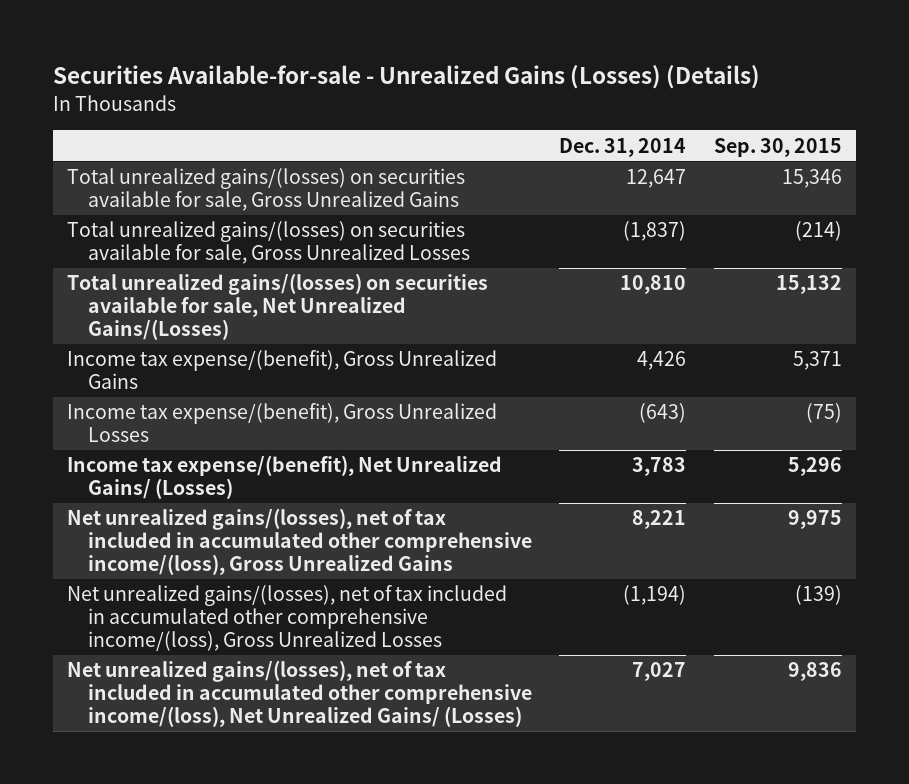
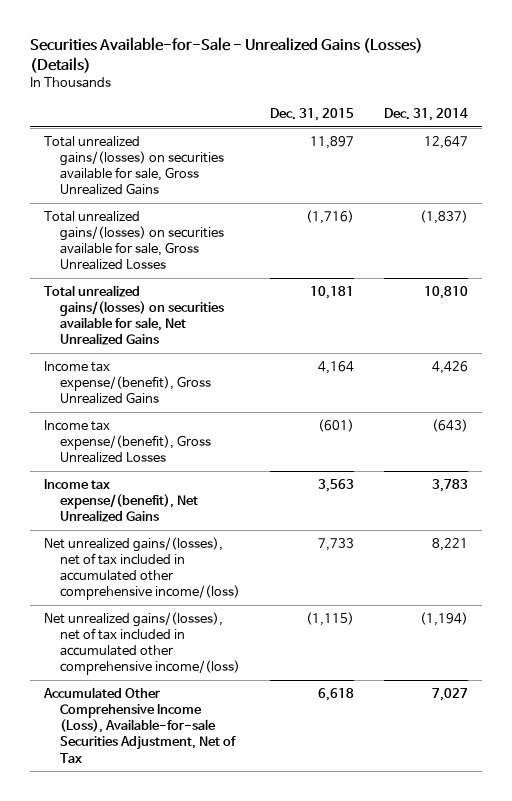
- Securities Available-for-sale - Unrealized Gains (Losses) (Details)
+ Securities Available-for-Sale - Unrealized Gains (Losses) (Details)
- | Dec. 31, 2014 | Sep. 30, 2015
+ | Dec. 31, 2015 | Dec. 31, 2014
- Total unrealized gains/(losses) on securities available for sale, Net Unrealized Gains/(Losses) | 10,810 | 15,132
+ Total unrealized gains/(losses) on securities available for sale, Net Unrealized Gains | 10,181 | 10,810
- Income tax expense/(benefit), Net Unrealized Gains/ (Losses) | 3,783 | 5,296
- Net unrealized gains/(losses), net of tax included in accumulated other comprehensive income/(loss), Gross Unrealized Gains | 8,221 | 9,975
- Net unrealized gains/(losses), net of tax included in accumulated other comprehensive income/(loss), Gross Unrealized Losses | (1,194) | (139)
- Net unrealized gains/(losses), net of tax included in accumulated other comprehensive income/(loss), Net Unrealized Gains/ (Losses) | 7,027 | 9,836
+ Income tax expense/(benefit), Net Unrealized Gains | 3,563 | 3,783
+ Net unrealized gains/(losses), net of tax included in accumulated other comprehensive income/(loss) | 7,733 | 8,221
+ Net unrealized gains/(losses), net of tax included in accumulated other comprehensive income/(loss) | (1,115) | (1,194)
+ Accumulated Other Comprehensive Income (Loss), Available-for-sale Securities Adjustment, Net of Tax | 6,618 | 7,027

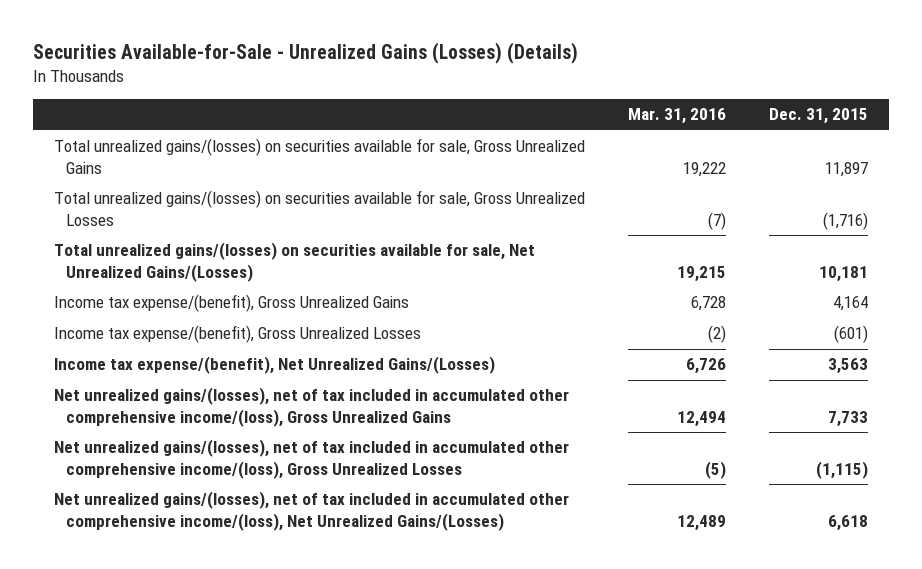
- | Dec. 31, 2015 | Dec. 31, 2014
+ | Mar. 31, 2016 | Dec. 31, 2015
- Total unrealized gains/(losses) on securities available for sale, Net Unrealized Gains | 10,181 | 10,810
+ Total unrealized gains/(losses) on securities available for sale, Net Unrealized Gains/(Losses) | 19,215 | 10,181
- Income tax expense/(benefit), Net Unrealized Gains | 3,563 | 3,783
- Net unrealized gains/(losses), net of tax included in accumulated other comprehensive income/(loss) | 7,733 | 8,221
- Net unrealized gains/(losses), net of tax included in accumulated other comprehensive income/(loss) | (1,115) | (1,194)
- Accumulated Other Comprehensive Income (Loss), Available-for-sale Securities Adjustment, Net of Tax | 6,618 | 7,027
+ Income tax expense/(benefit), Net Unrealized Gains/(Losses) | 6,726 | 3,563
+ Net unrealized gains/(losses), net of tax included in accumulated other comprehensive income/(loss), Gross Unrealized Gains | 12,494 | 7,733
+ Net unrealized gains/(losses), net of tax included in accumulated other comprehensive income/(loss), Gross Unrealized Losses | (5) | (1,115)
+ Net unrealized gains/(losses), net of tax included in accumulated other comprehensive income/(loss), Net Unrealized Gains/(Losses) | 12,489 | 6,618

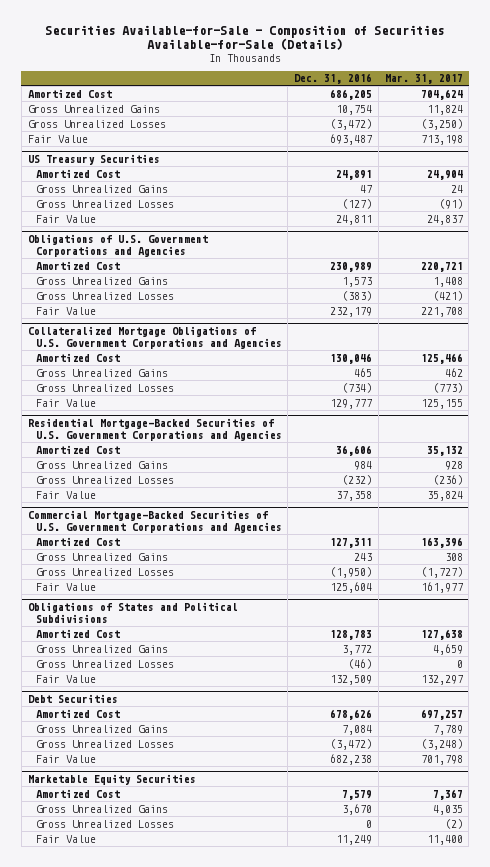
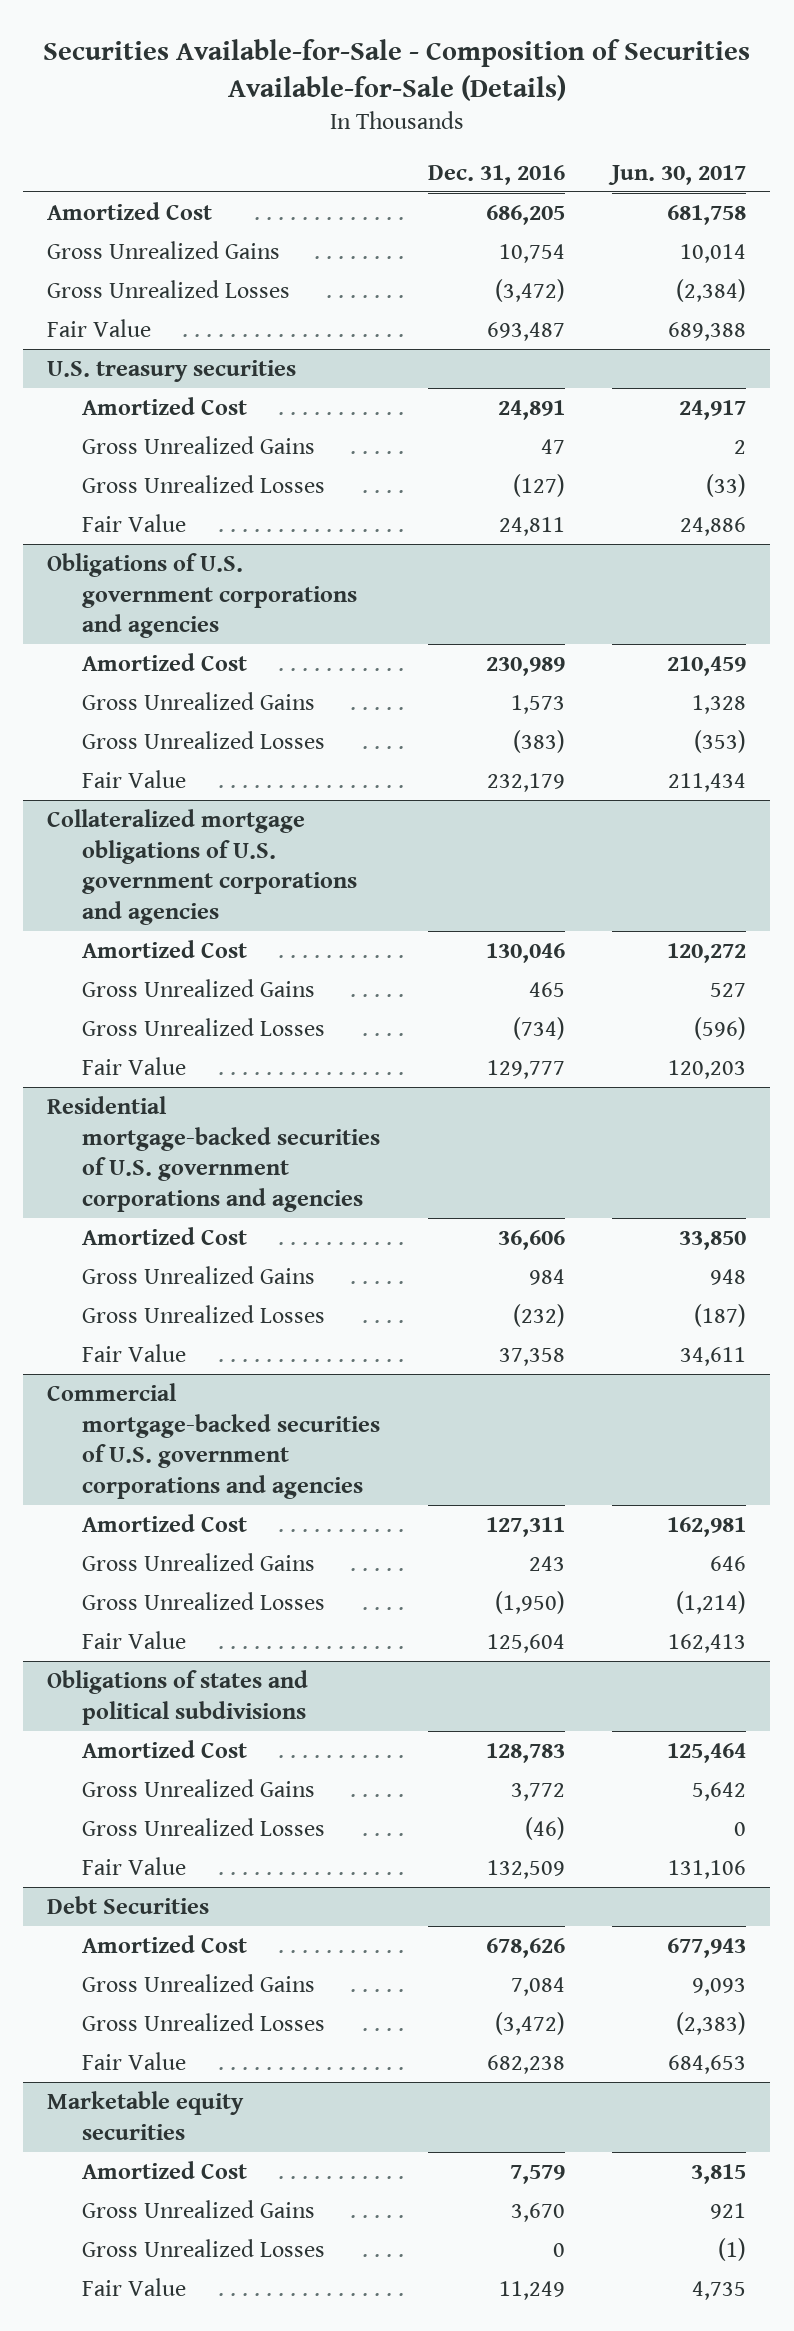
- | Dec. 31, 2016 | Mar. 31, 2017
+ | Dec. 31, 2016 | Jun. 30, 2017
- US Treasury Securities
+ U.S. treasury securities
- Obligations of U.S. Government Corporations and Agencies
+ Obligations of U.S. government corporations and agencies
- Collateralized Mortgage Obligations of U.S. Government Corporations and Agencies
+ Collateralized mortgage obligations of U.S. government corporations and agencies
- Residential Mortgage-Backed Securities of U.S. Government Corporations and Agencies
+ Residential mortgage-backed securities of U.S. government corporations and agencies
- Commercial Mortgage-Backed Securities of U.S. Government Corporations and Agencies
+ Commercial mortgage-backed securities of U.S. government corporations and agencies
- Obligations of States and Political Subdivisions
+ Obligations of states and political subdivisions
- Marketable Equity Securities
+ Marketable equity securities

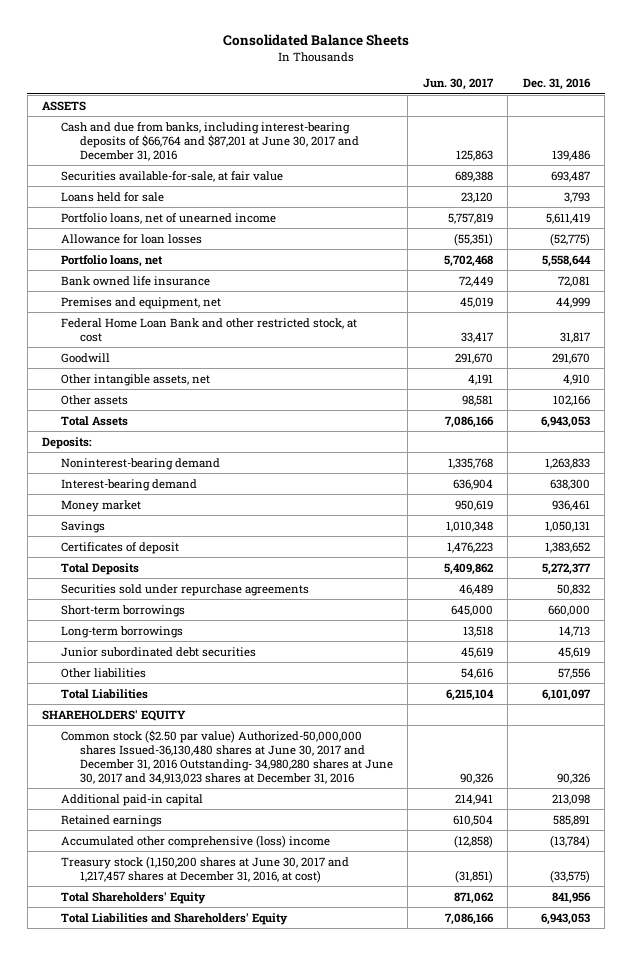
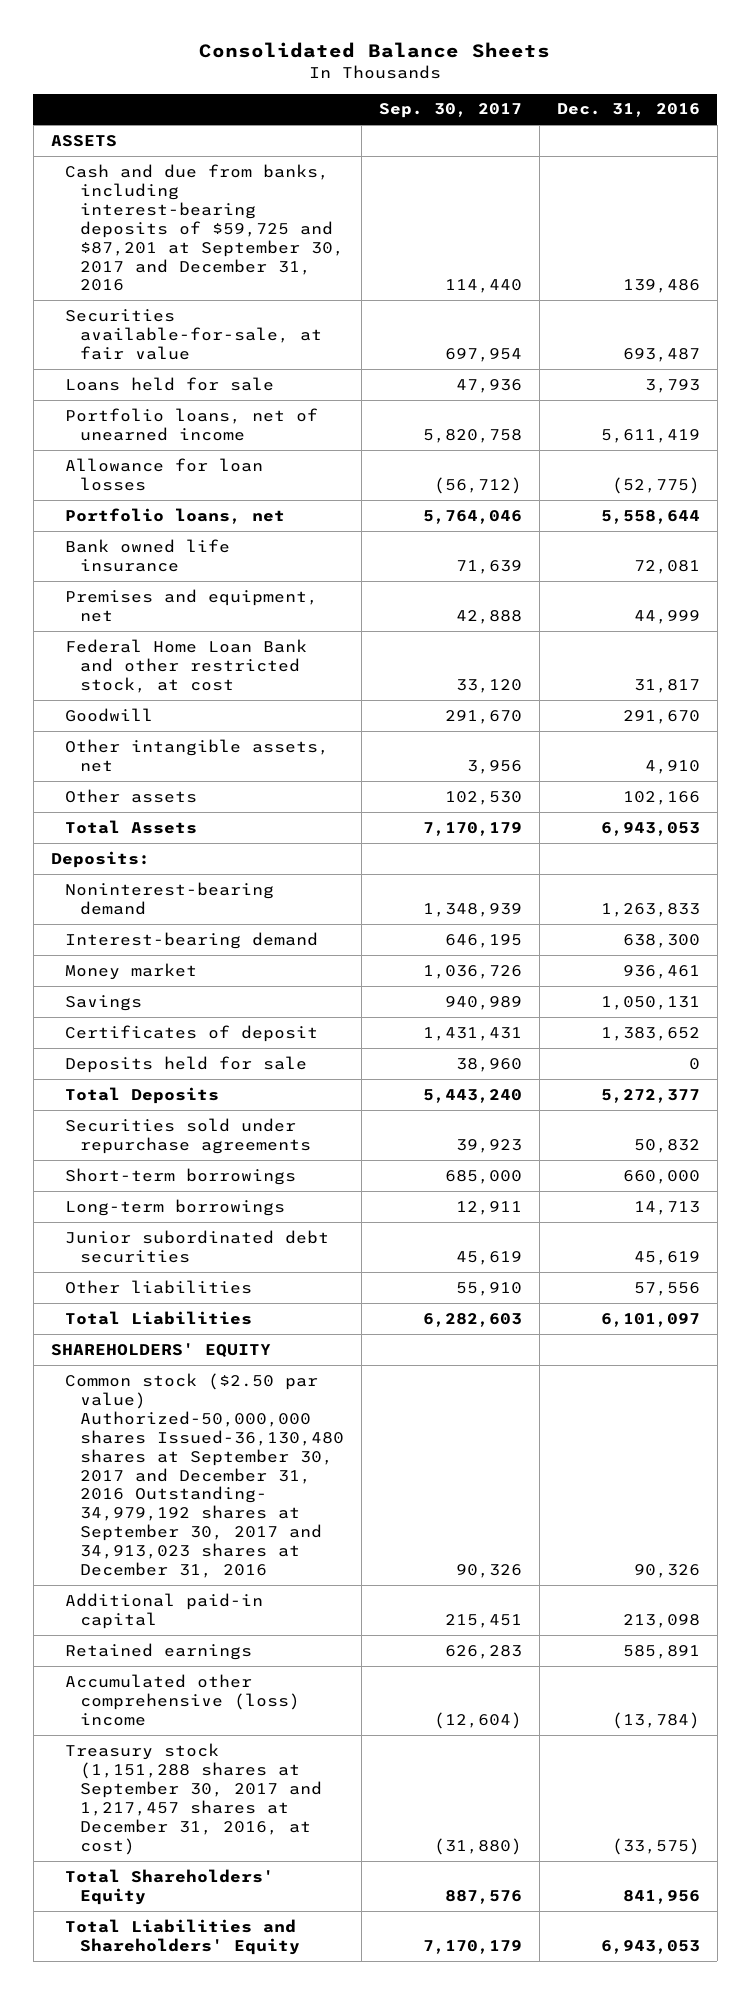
- | Jun. 30, 2017 | Dec. 31, 2016
+ | Sep. 30, 2017 | Dec. 31, 2016
- Cash and due from banks, including interest-bearing deposits of $66,764 and $87,201 at June 30, 2017 and December 31, 2016 | 125,863 | 139,486
+ Cash and due from banks, including interest-bearing deposits of $59,725 and $87,201 at September 30, 2017 and December 31, 2016 | 114,440 | 139,486
+ Deposits held for sale | 38,960 | 0
- Common stock ($2.50 par value) Authorized-50,000,000 shares Issued-36,130,480 shares at June 30, 2017 and December 31, 2016 Outstanding- 34,980,280 shares at June 30, 2017 and 34,913,023 shares at December 31, 2016 | 90,326 | 90,326
+ Common stock ($2.50 par value) Authorized-50,000,000 shares Issued-36,130,480 shares at September 30, 2017 and December 31, 2016 Outstanding- 34,979,192 shares at September 30, 2017 and 34,913,023 shares at December 31, 2016 | 90,326 | 90,326
- Treasury stock (1,150,200 shares at June 30, 2017 and 1,217,457 shares at December 31, 2016, at cost) | (31,851) | (33,575)
+ Treasury stock (1,151,288 shares at September 30, 2017 and 1,217,457 shares at December 31, 2016, at cost) | (31,880) | (33,575)

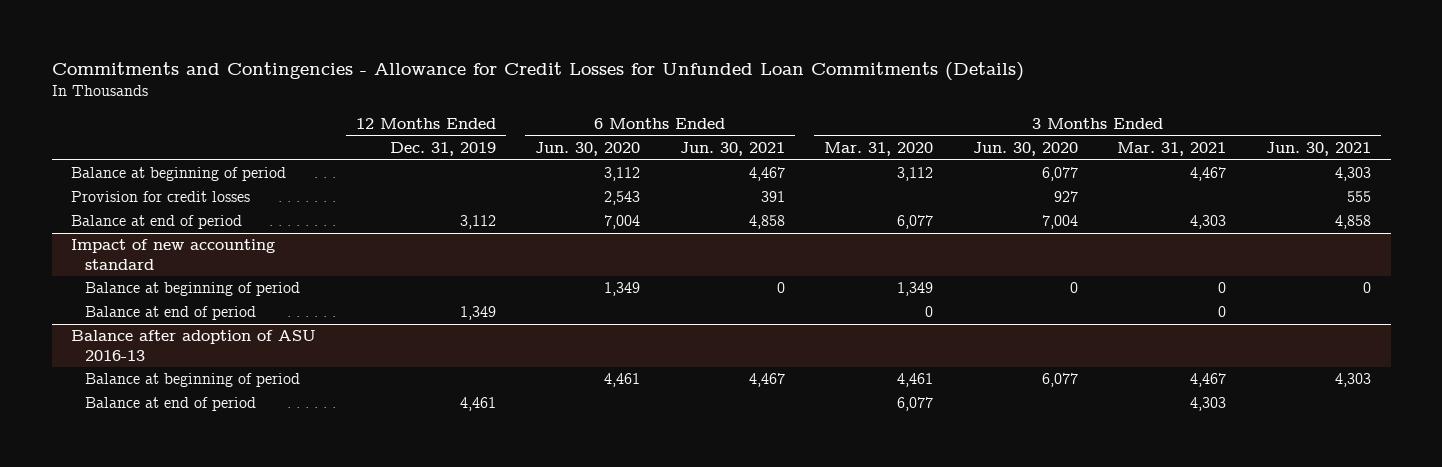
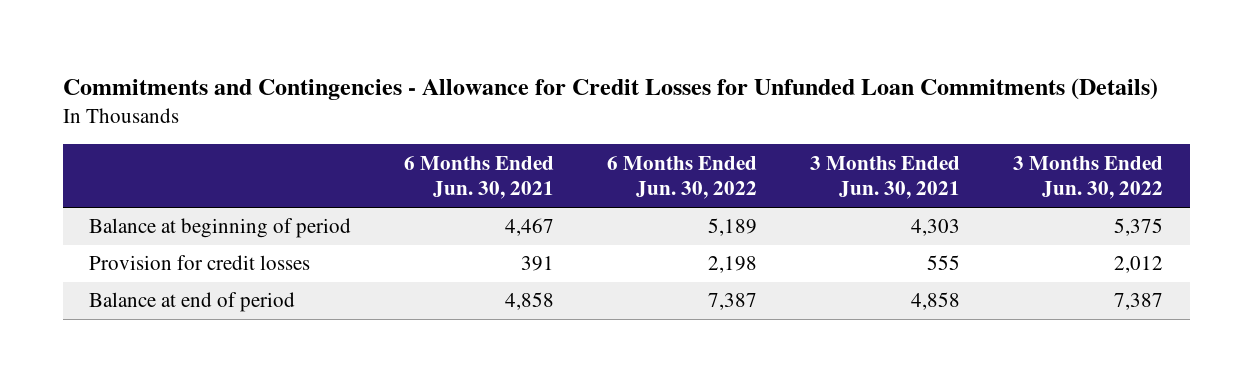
- | 12 Months Ended Dec. 31, 2019 | 6 Months Ended Jun. 30, 2020 | 6 Months Ended Jun. 30, 2021 | 3 Months Ended Mar. 31, 2020 | 3 Months Ended Jun. 30, 2020 | 3 Months Ended Mar. 31, 2021 | 3 Months Ended Jun. 30, 2021
+ | 6 Months Ended Jun. 30, 2021 | 6 Months Ended Jun. 30, 2022 | 3 Months Ended Jun. 30, 2021 | 3 Months Ended Jun. 30, 2022
- Impact of new accounting standard
- Balance at beginning of period | | 1,349 | 0 | 1,349 | 0 | 0 | 0
- Balance at end of period | 1,349 | | | 0 | | 0 |
- Balance after adoption of ASU 2016-13
- Balance at beginning of period | | 4,461 | 4,467 | 4,461 | 6,077 | 4,467 | 4,303
- Balance at end of period | 4,461 | | | 6,077 | | 4,303 |

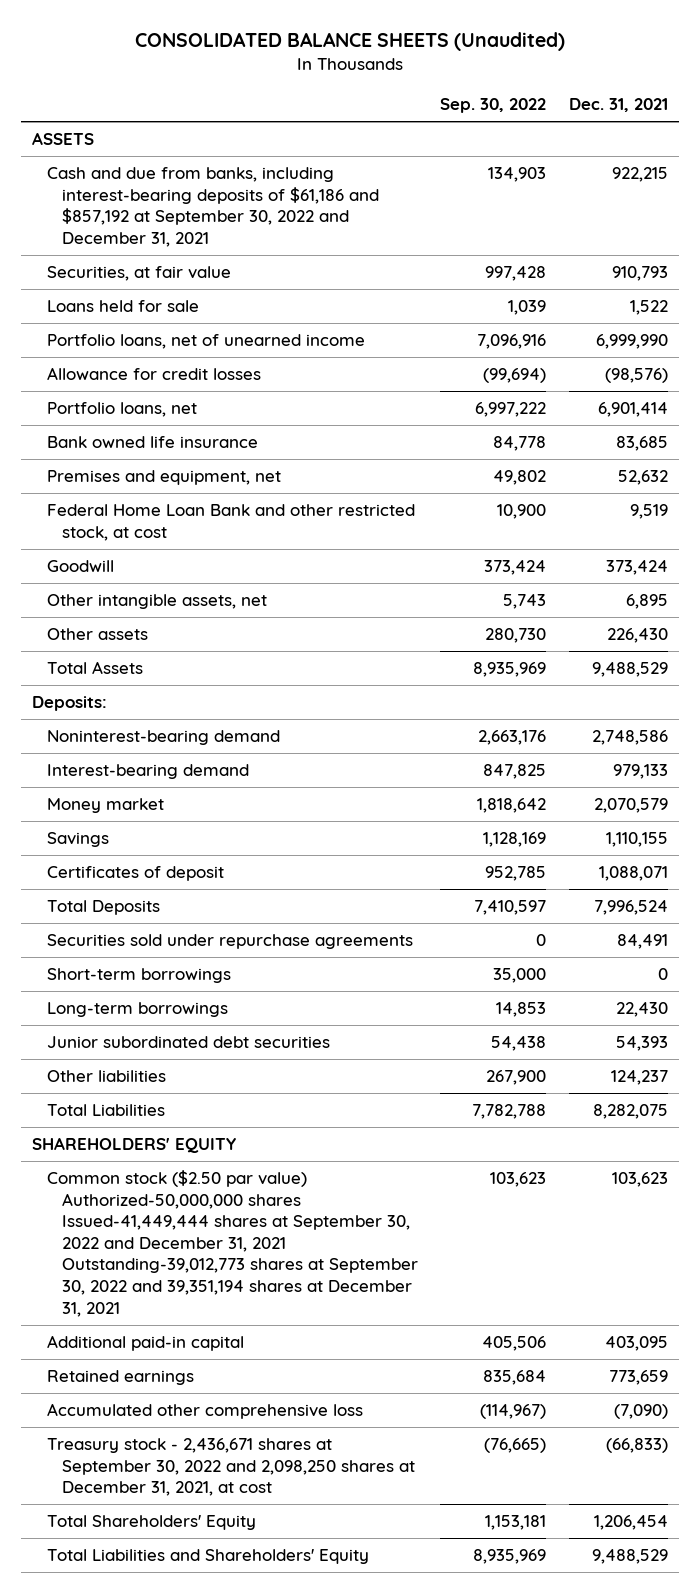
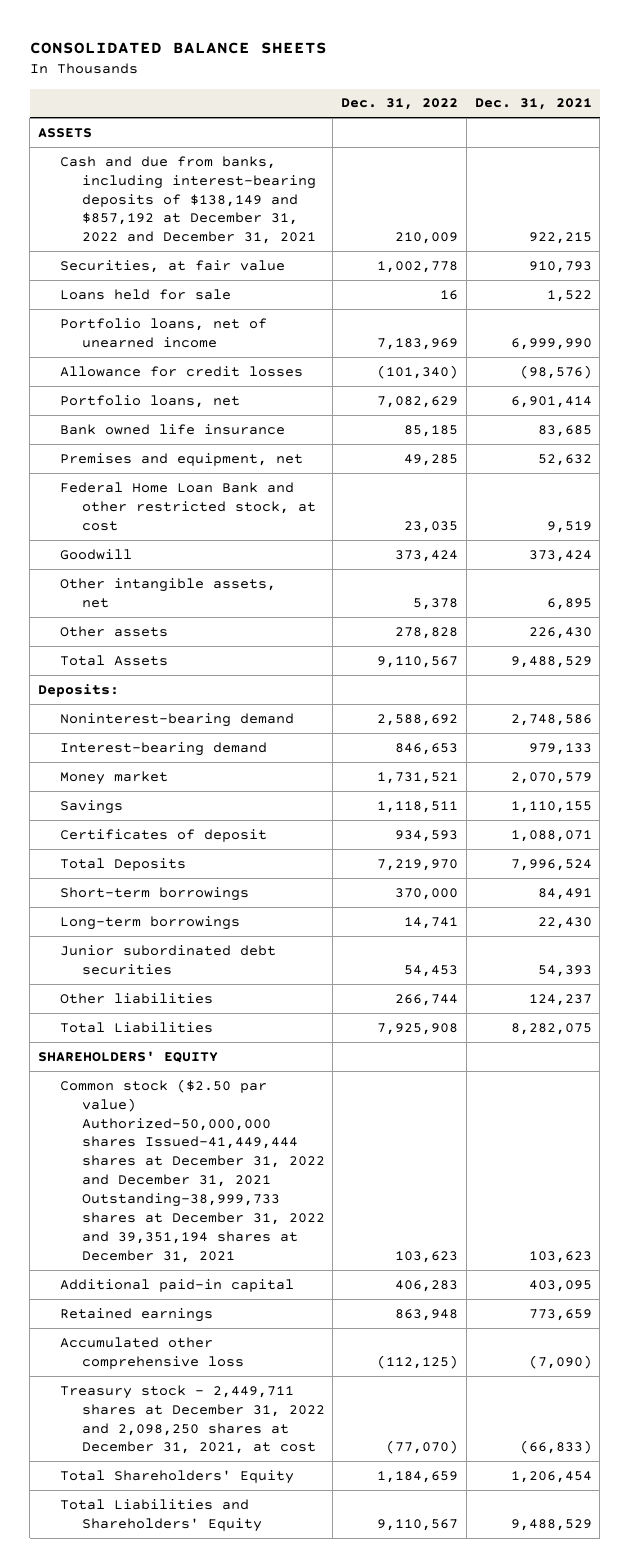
- CONSOLIDATED BALANCE SHEETS (Unaudited)
+ CONSOLIDATED BALANCE SHEETS
- | Sep. 30, 2022 | Dec. 31, 2021
+ | Dec. 31, 2022 | Dec. 31, 2021
- Cash and due from banks, including interest-bearing deposits of $61,186 and $857,192 at September 30, 2022 and December 31, 2021 | 134,903 | 922,215
+ Cash and due from banks, including interest-bearing deposits of $138,149 and $857,192 at December 31, 2022 and December 31, 2021 | 210,009 | 922,215
- Securities sold under repurchase agreements | 0 | 84,491
- Short-term borrowings | 35,000 | 0
+ Short-term borrowings | 370,000 | 84,491
- Common stock ($2.50 par value) Authorized-50,000,000 shares Issued-41,449,444 shares at September 30, 2022 and December 31, 2021 Outstanding-39,012,773 shares at September 30, 2022 and 39,351,194 shares at December 31, 2021 | 103,623 | 103,623
+ Common stock ($2.50 par value) Authorized-50,000,000 shares Issued-41,449,444 shares at December 31, 2022 and December 31, 2021 Outstanding-38,999,733 shares at December 31, 2022 and 39,351,194 shares at December 31, 2021 | 103,623 | 103,623
- Treasury stock - 2,436,671 shares at September 30, 2022 and 2,098,250 shares at December 31, 2021, at cost | (76,665) | (66,833)
+ Treasury stock - 2,449,711 shares at December 31, 2022 and 2,098,250 shares at December 31, 2021, at cost | (77,070) | (66,833)

